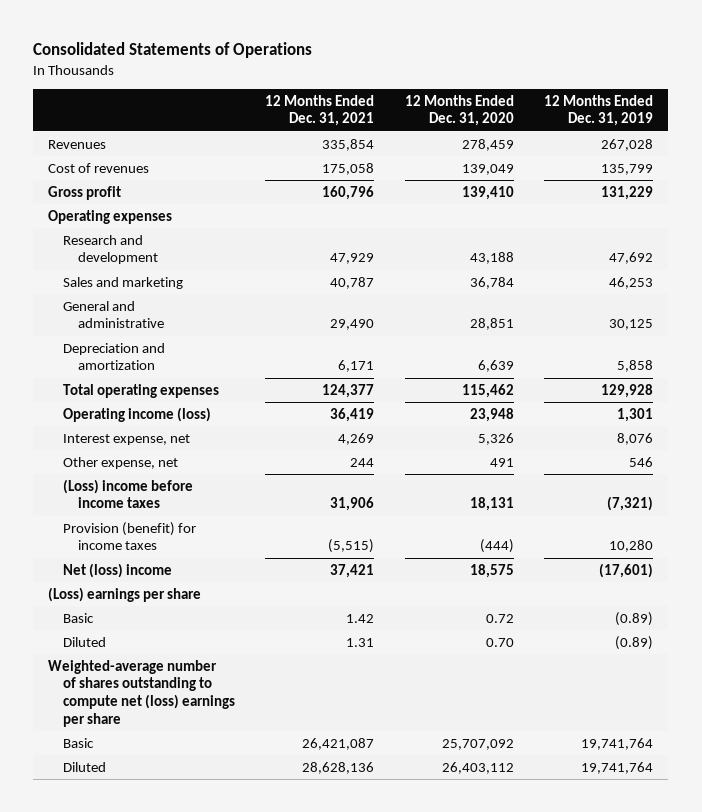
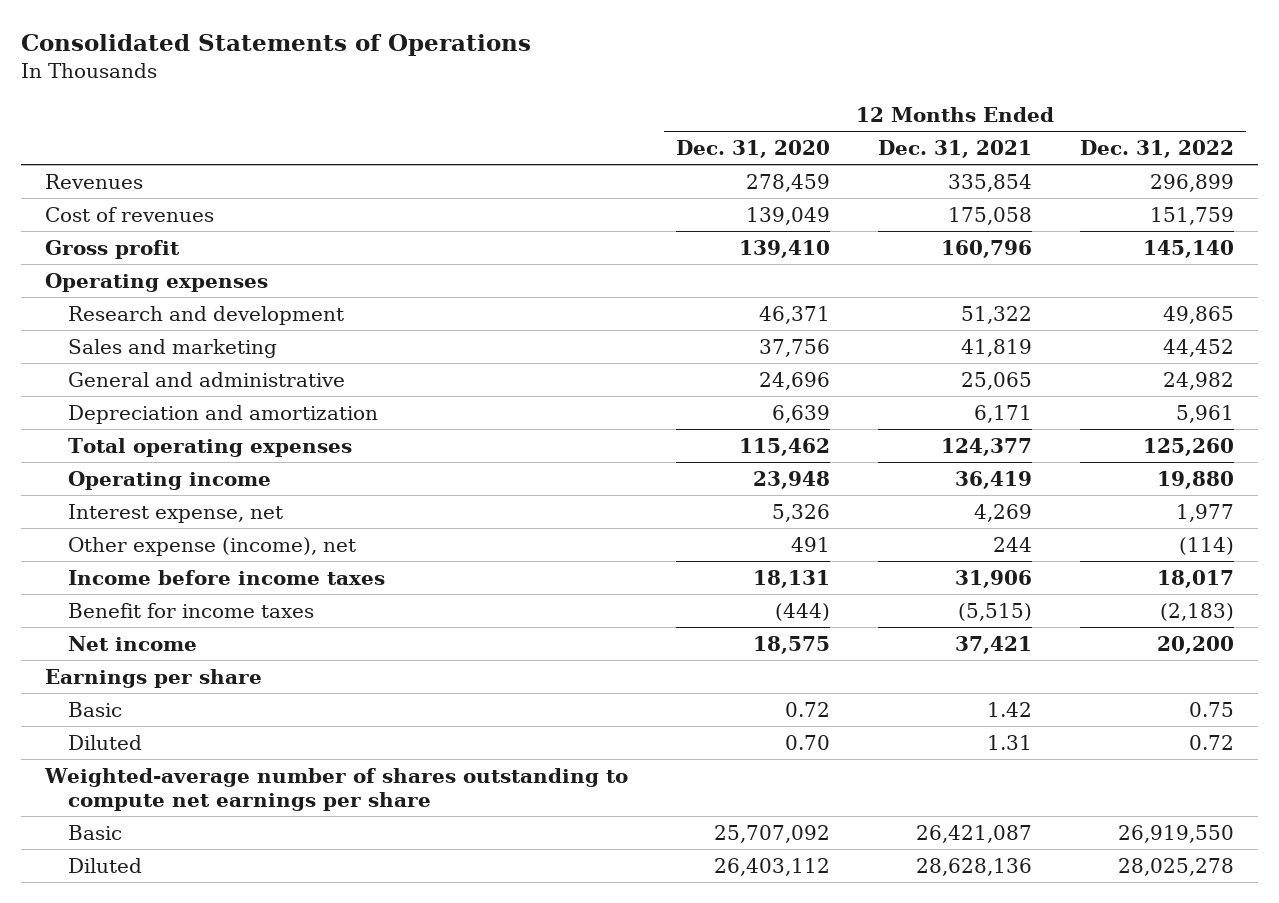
- | 12 Months Ended Dec. 31, 2021 | 12 Months Ended Dec. 31, 2020 | 12 Months Ended Dec. 31, 2019
+ | 12 Months Ended Dec. 31, 2020 | 12 Months Ended Dec. 31, 2021 | 12 Months Ended Dec. 31, 2022
- Research and development | 47,929 | 43,188 | 47,692
- Sales and marketing | 40,787 | 36,784 | 46,253
- General and administrative | 29,490 | 28,851 | 30,125
+ Research and development | 46,371 | 51,322 | 49,865
+ Sales and marketing | 37,756 | 41,819 | 44,452
+ General and administrative | 24,696 | 25,065 | 24,982
- Operating income (loss) | 36,419 | 23,948 | 1,301
+ Operating income | 23,948 | 36,419 | 19,880
- Other expense, net | 244 | 491 | 546
- (Loss) income before income taxes | 31,906 | 18,131 | (7,321)
- Provision (benefit) for income taxes | (5,515) | (444) | 10,280
- Net (loss) income | 37,421 | 18,575 | (17,601)
- (Loss) earnings per share
+ Other expense (income), net | 491 | 244 | (114)
+ Income before income taxes | 18,131 | 31,906 | 18,017
+ Benefit for income taxes | (444) | (5,515) | (2,183)
+ Net income | 18,575 | 37,421 | 20,200
+ Earnings per share
- Weighted-average number of shares outstanding to compute net (loss) earnings per share
+ Weighted-average number of shares outstanding to compute net earnings per share

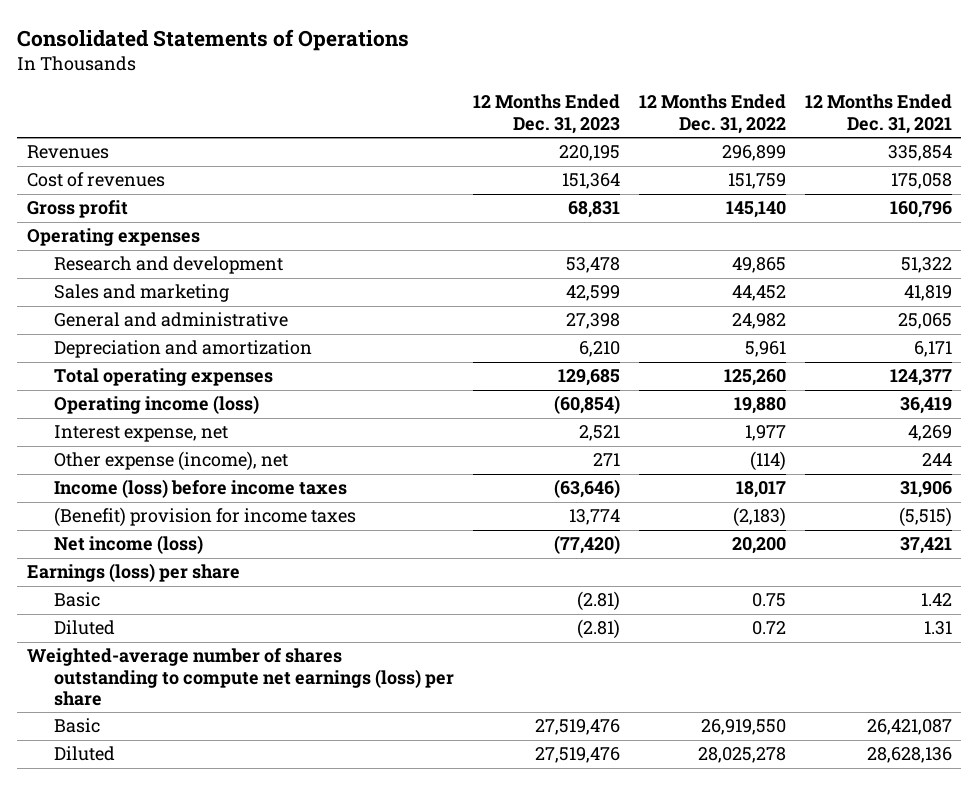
- | 12 Months Ended Dec. 31, 2020 | 12 Months Ended Dec. 31, 2021 | 12 Months Ended Dec. 31, 2022
+ | 12 Months Ended Dec. 31, 2023 | 12 Months Ended Dec. 31, 2022 | 12 Months Ended Dec. 31, 2021
- Operating income | 23,948 | 36,419 | 19,880
+ Operating income (loss) | (60,854) | 19,880 | 36,419
- Income before income taxes | 18,131 | 31,906 | 18,017
- Benefit for income taxes | (444) | (5,515) | (2,183)
- Net income | 18,575 | 37,421 | 20,200
- Earnings per share
+ Income (loss) before income taxes | (63,646) | 18,017 | 31,906
+ (Benefit) provision for income taxes | 13,774 | (2,183) | (5,515)
+ Net income (loss) | (77,420) | 20,200 | 37,421
+ Earnings (loss) per share
- Weighted-average number of shares outstanding to compute net earnings per share
+ Weighted-average number of shares outstanding to compute net earnings (loss) per share

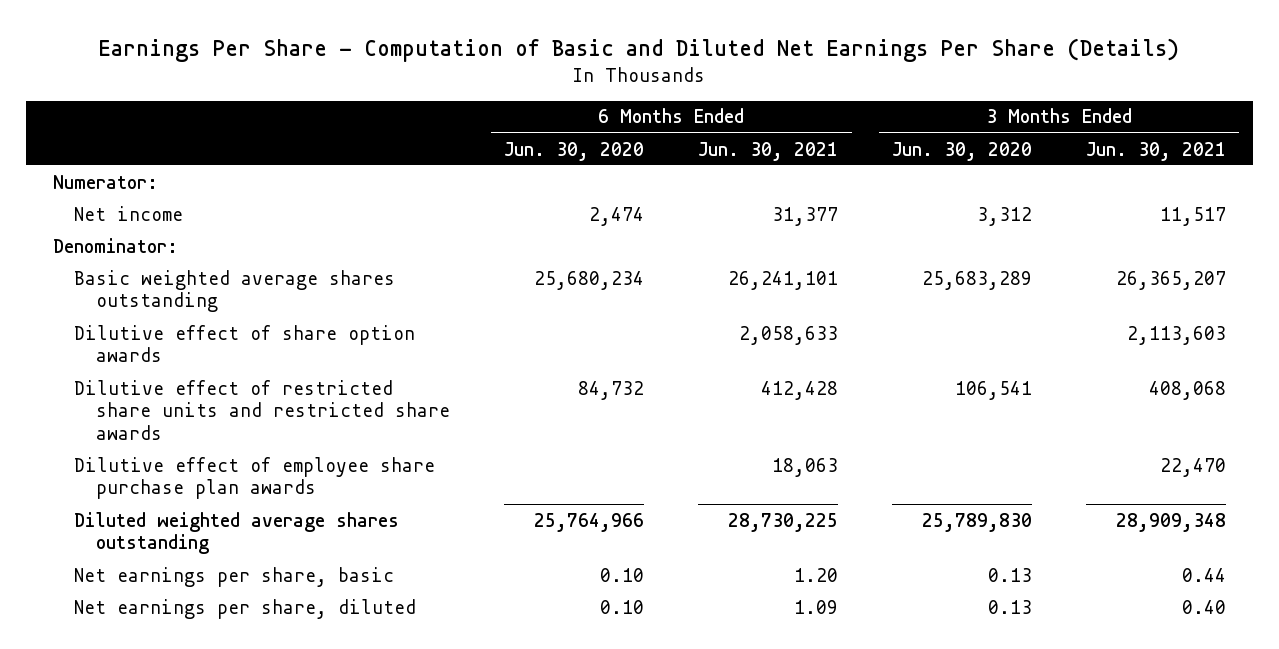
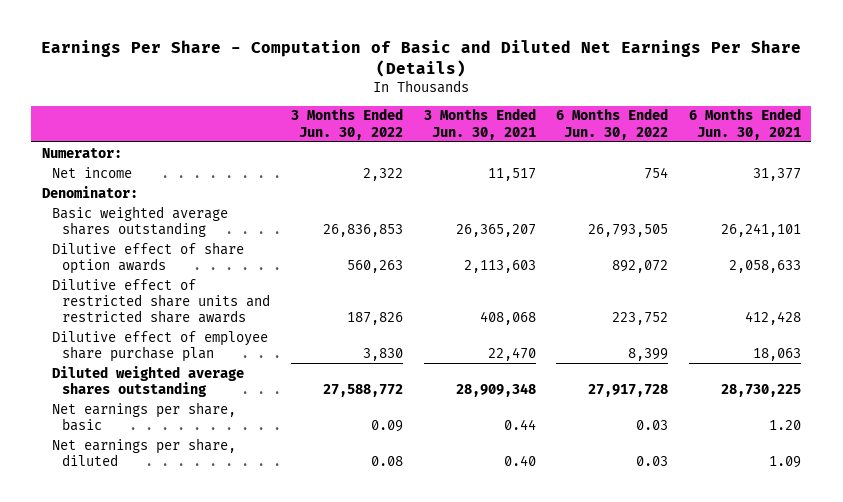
- | 6 Months Ended Jun. 30, 2020 | 6 Months Ended Jun. 30, 2021 | 3 Months Ended Jun. 30, 2020 | 3 Months Ended Jun. 30, 2021
+ | 3 Months Ended Jun. 30, 2022 | 3 Months Ended Jun. 30, 2021 | 6 Months Ended Jun. 30, 2022 | 6 Months Ended Jun. 30, 2021
- Dilutive effect of employee share purchase plan awards | | 18,063 | | 22,470
+ Dilutive effect of employee share purchase plan | 3,830 | 22,470 | 8,399 | 18,063

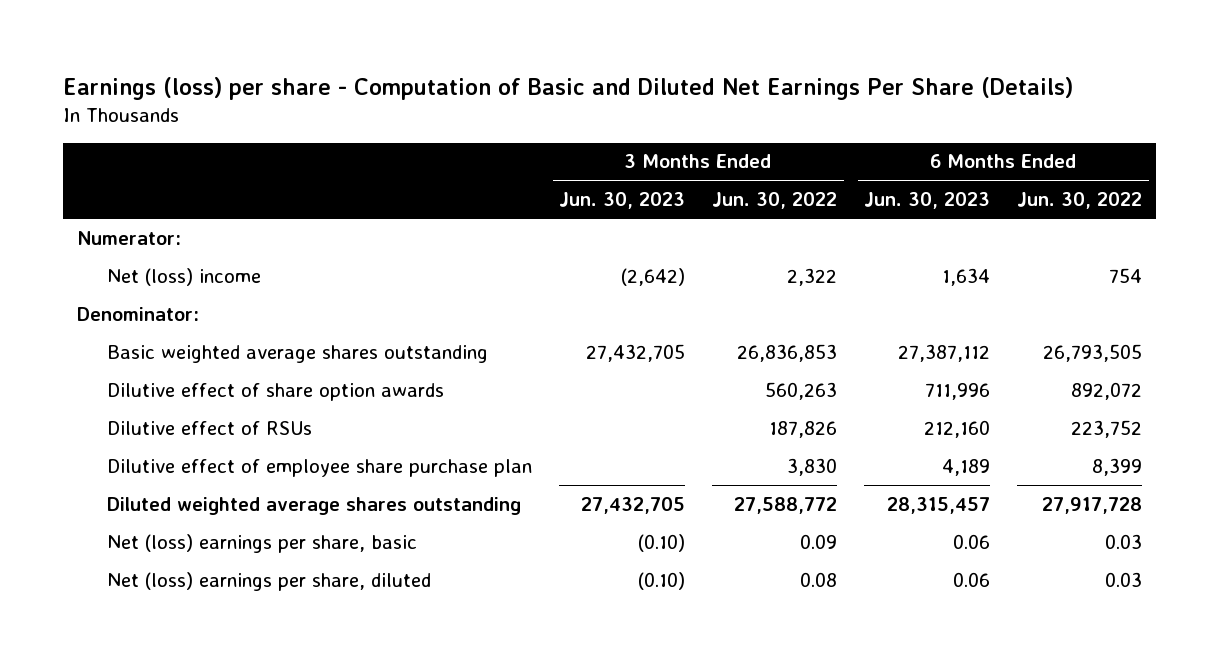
- Earnings Per Share - Computation of Basic and Diluted Net Earnings Per Share (Details)
+ Earnings (loss) per share - Computation of Basic and Diluted Net Earnings Per Share (Details)
- | 3 Months Ended Jun. 30, 2022 | 3 Months Ended Jun. 30, 2021 | 6 Months Ended Jun. 30, 2022 | 6 Months Ended Jun. 30, 2021
+ | 3 Months Ended Jun. 30, 2023 | 3 Months Ended Jun. 30, 2022 | 6 Months Ended Jun. 30, 2023 | 6 Months Ended Jun. 30, 2022
- Net income | 2,322 | 11,517 | 754 | 31,377
+ Net (loss) income | (2,642) | 2,322 | 1,634 | 754
- Dilutive effect of restricted share units and restricted share awards | 187,826 | 408,068 | 223,752 | 412,428
+ Dilutive effect of RSUs | | 187,826 | 212,160 | 223,752
- Net earnings per share, basic | 0.09 | 0.44 | 0.03 | 1.20
- Net earnings per share, diluted | 0.08 | 0.40 | 0.03 | 1.09
+ Net (loss) earnings per share, basic | (0.10) | 0.09 | 0.06 | 0.03
+ Net (loss) earnings per share, diluted | (0.10) | 0.08 | 0.06 | 0.03

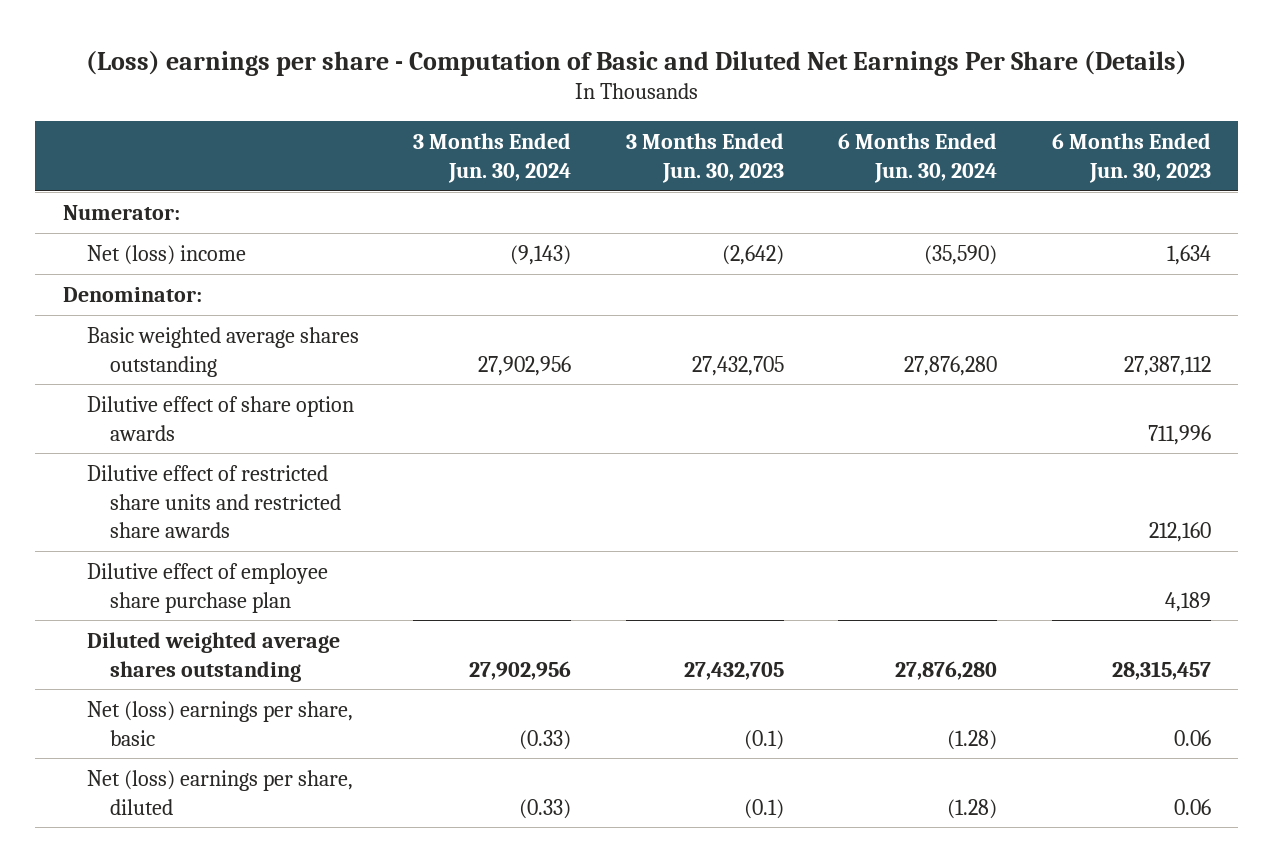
- Earnings (loss) per share - Computation of Basic and Diluted Net Earnings Per Share (Details)
+ (Loss) earnings per share - Computation of Basic and Diluted Net Earnings Per Share (Details)
- | 3 Months Ended Jun. 30, 2023 | 3 Months Ended Jun. 30, 2022 | 6 Months Ended Jun. 30, 2023 | 6 Months Ended Jun. 30, 2022
+ | 3 Months Ended Jun. 30, 2024 | 3 Months Ended Jun. 30, 2023 | 6 Months Ended Jun. 30, 2024 | 6 Months Ended Jun. 30, 2023
- Dilutive effect of RSUs | | 187,826 | 212,160 | 223,752
+ Dilutive effect of restricted share units and restricted share awards | | | | 212,160
- Net (loss) earnings per share, basic | (0.10) | 0.09 | 0.06 | 0.03
- Net (loss) earnings per share, diluted | (0.10) | 0.08 | 0.06 | 0.03
+ Net (loss) earnings per share, basic | (0.33) | (0.1) | (1.28) | 0.06
+ Net (loss) earnings per share, diluted | (0.33) | (0.1) | (1.28) | 0.06

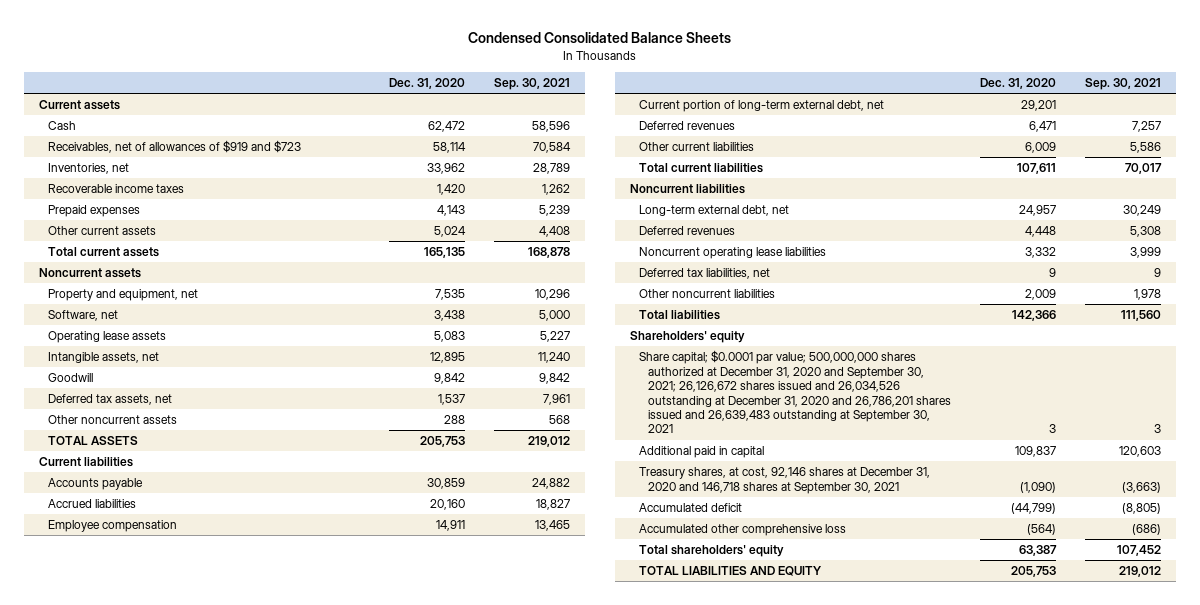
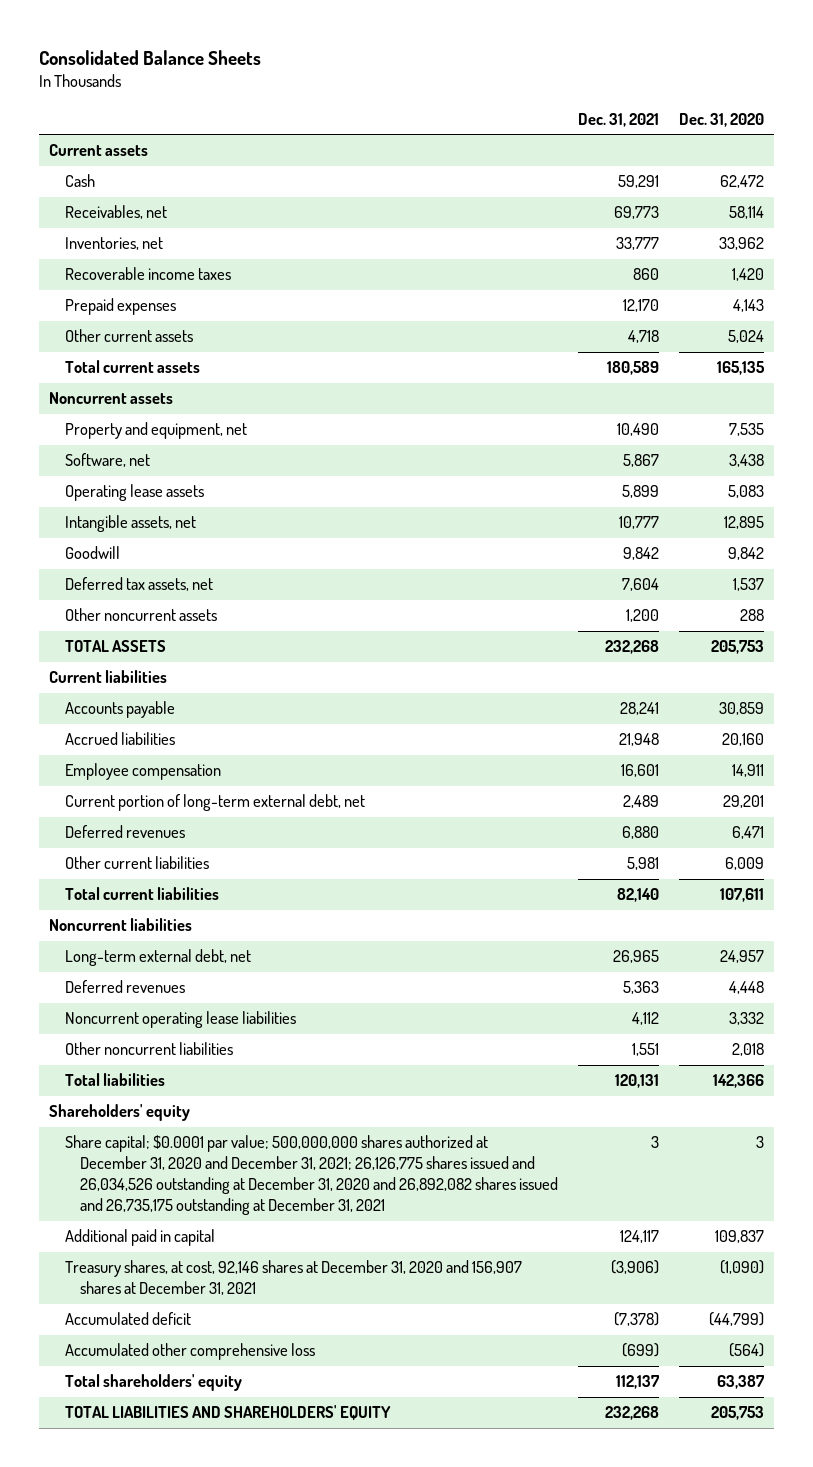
- Condensed Consolidated Balance Sheets
+ Consolidated Balance Sheets
- | Dec. 31, 2020 | Sep. 30, 2021
+ | Dec. 31, 2021 | Dec. 31, 2020
- Receivables, net of allowances of $919 and $723 | 58,114 | 70,584
+ Receivables, net | 69,773 | 58,114
- Deferred tax liabilities, net | 9 | 9
- Other noncurrent liabilities | 2,009 | 1,978
+ Other noncurrent liabilities | 1,551 | 2,018
- Share capital; $0.0001 par value; 500,000,000 shares authorized at December 31, 2020 and September 30, 2021; 26,126,672 shares issued and 26,034,526 outstanding at December 31, 2020 and 26,786,201 shares issued and 26,639,483 outstanding at September 30, 2021 | 3 | 3
+ Share capital; $0.0001 par value; 500,000,000 shares authorized at December 31, 2020 and December 31, 2021; 26,126,775 shares issued and 26,034,526 outstanding at December 31, 2020 and 26,892,082 shares issued and 26,735,175 outstanding at December 31, 2021 | 3 | 3
- Treasury shares, at cost, 92,146 shares at December 31, 2020 and 146,718 shares at September 30, 2021 | (1,090) | (3,663)
+ Treasury shares, at cost, 92,146 shares at December 31, 2020 and 156,907 shares at December 31, 2021 | (3,906) | (1,090)
- TOTAL LIABILITIES AND EQUITY | 205,753 | 219,012
+ TOTAL LIABILITIES AND SHAREHOLDERS' EQUITY | 232,268 | 205,753

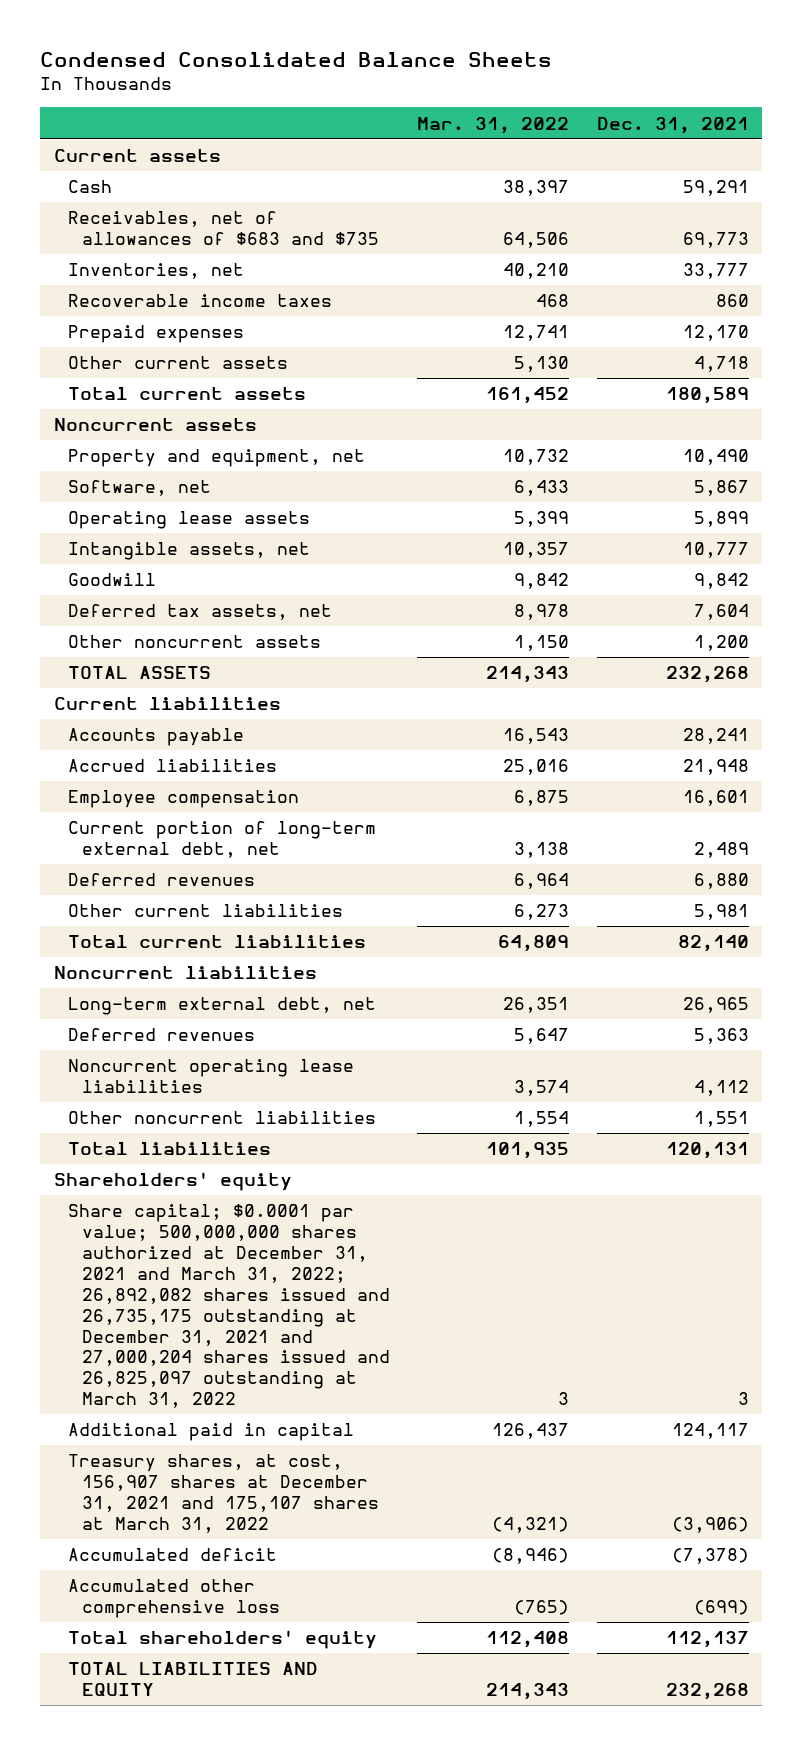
- Consolidated Balance Sheets
+ Condensed Consolidated Balance Sheets
- | Dec. 31, 2021 | Dec. 31, 2020
+ | Mar. 31, 2022 | Dec. 31, 2021
- Receivables, net | 69,773 | 58,114
+ Receivables, net of allowances of $683 and $735 | 64,506 | 69,773
- Share capital; $0.0001 par value; 500,000,000 shares authorized at December 31, 2020 and December 31, 2021; 26,126,775 shares issued and 26,034,526 outstanding at December 31, 2020 and 26,892,082 shares issued and 26,735,175 outstanding at December 31, 2021 | 3 | 3
+ Share capital; $0.0001 par value; 500,000,000 shares authorized at December 31, 2021 and March 31, 2022; 26,892,082 shares issued and 26,735,175 outstanding at December 31, 2021 and 27,000,204 shares issued and 26,825,097 outstanding at March 31, 2022 | 3 | 3
- Treasury shares, at cost, 92,146 shares at December 31, 2020 and 156,907 shares at December 31, 2021 | (3,906) | (1,090)
+ Treasury shares, at cost, 156,907 shares at December 31, 2021 and 175,107 shares at March 31, 2022 | (4,321) | (3,906)
- TOTAL LIABILITIES AND SHAREHOLDERS' EQUITY | 232,268 | 205,753
+ TOTAL LIABILITIES AND EQUITY | 214,343 | 232,268

